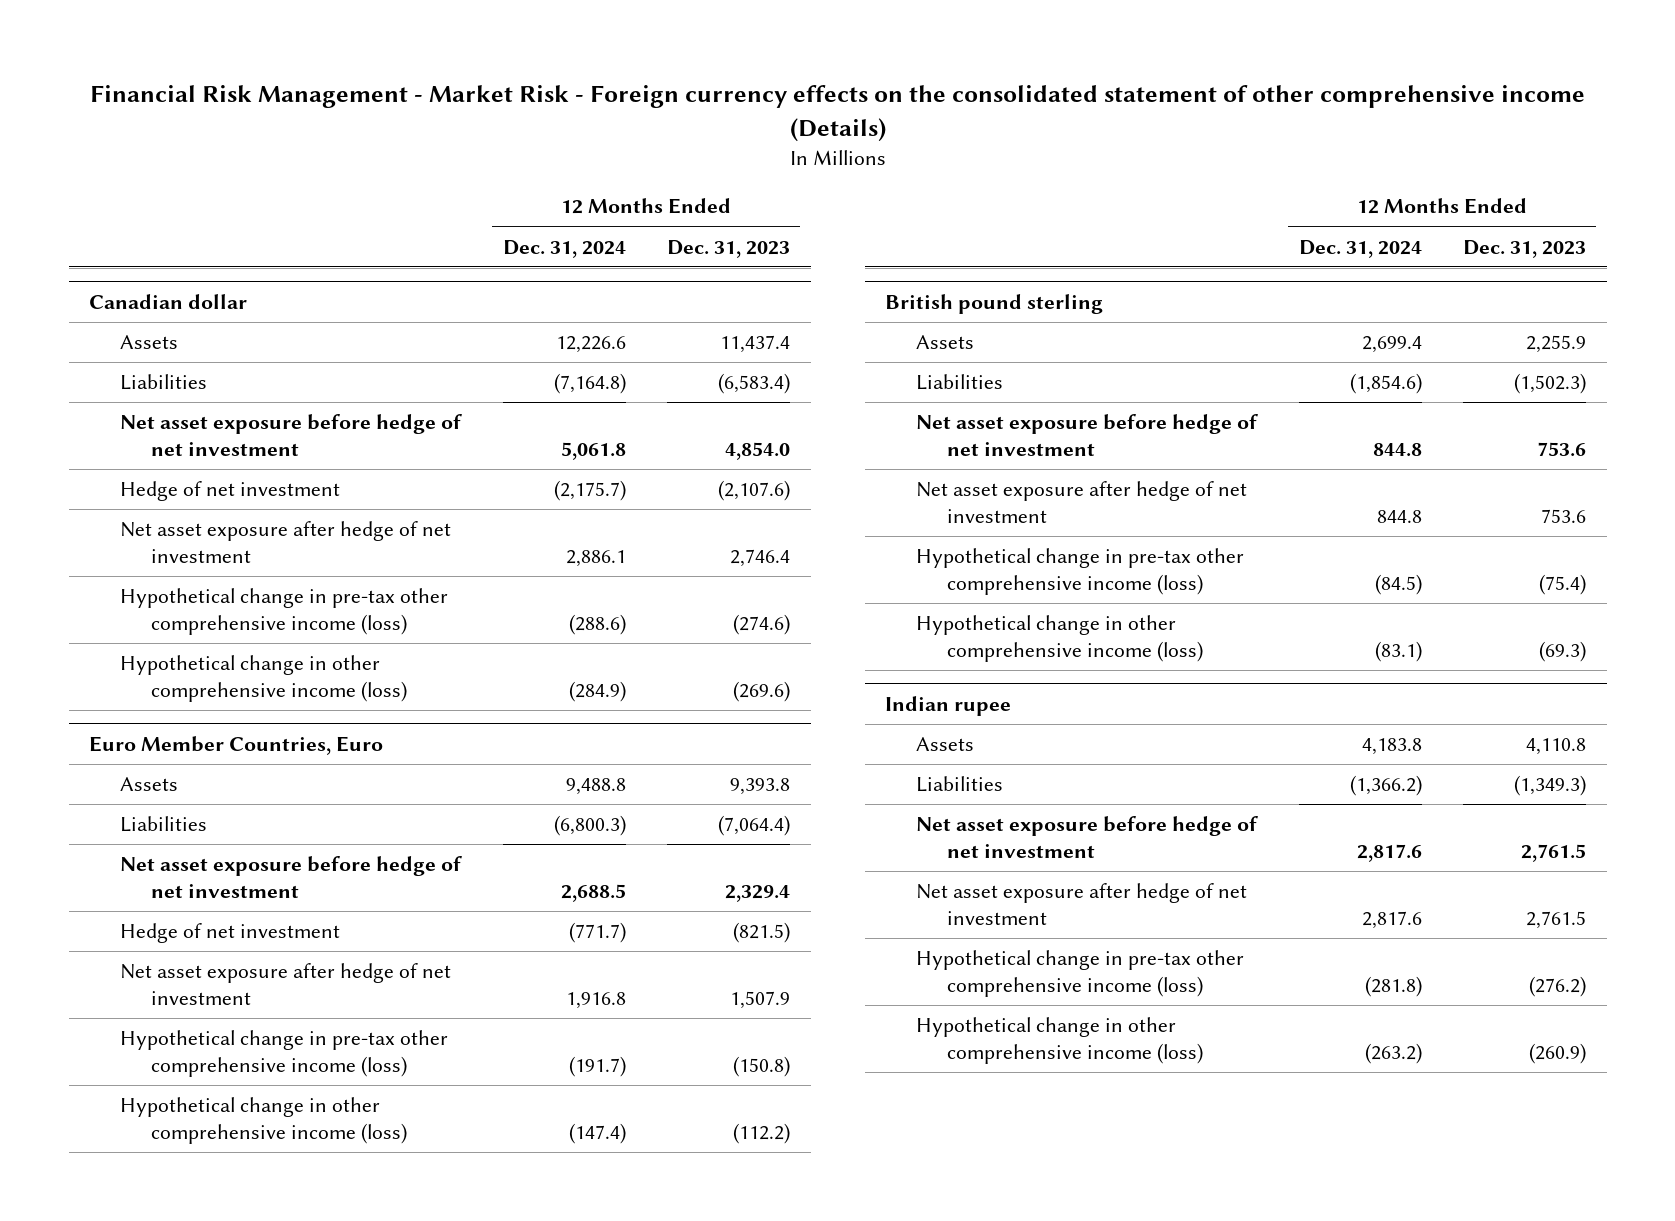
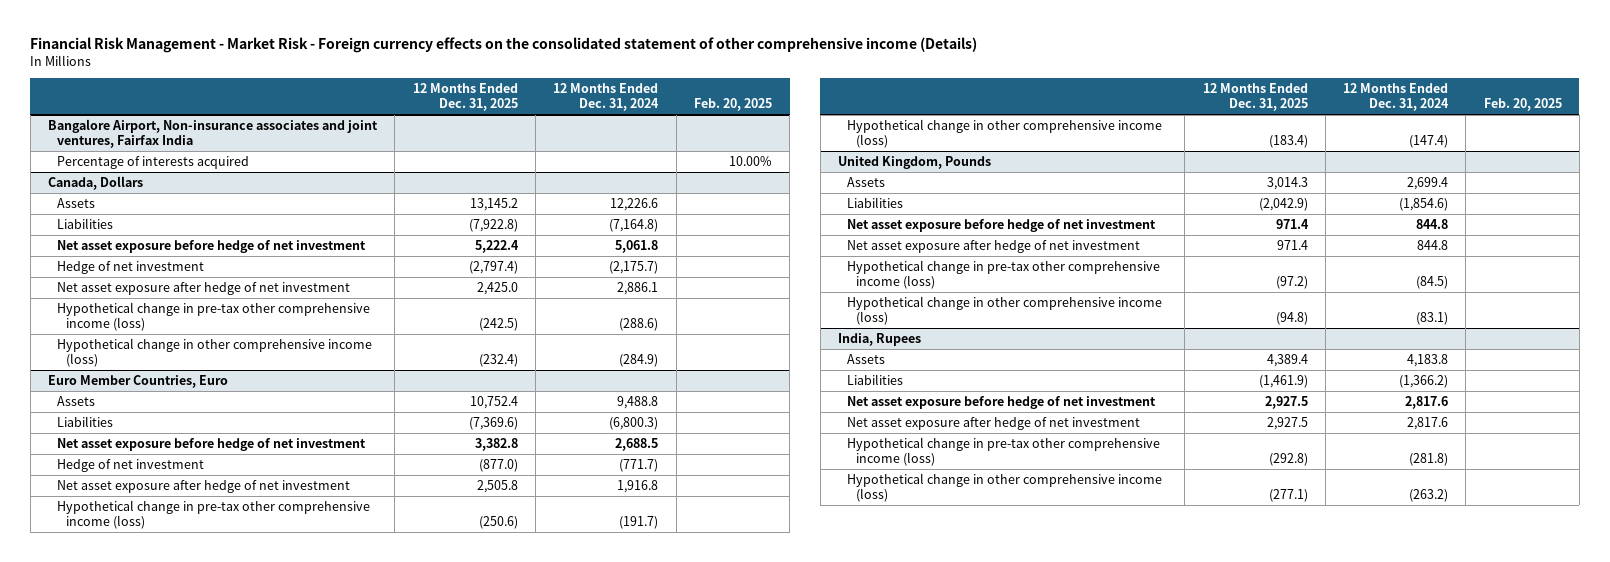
- | 12 Months Ended Dec. 31, 2024 | 12 Months Ended Dec. 31, 2023
+ | 12 Months Ended Dec. 31, 2025 | 12 Months Ended Dec. 31, 2024 | Feb. 20, 2025
- Canadian dollar
+ Bangalore Airport, Non-insurance associates and joint ventures, Fairfax India
+ Percentage of interests acquired | | | 10.00%
+ Canada, Dollars
- British pound sterling
+ United Kingdom, Pounds
- Indian rupee
+ India, Rupees

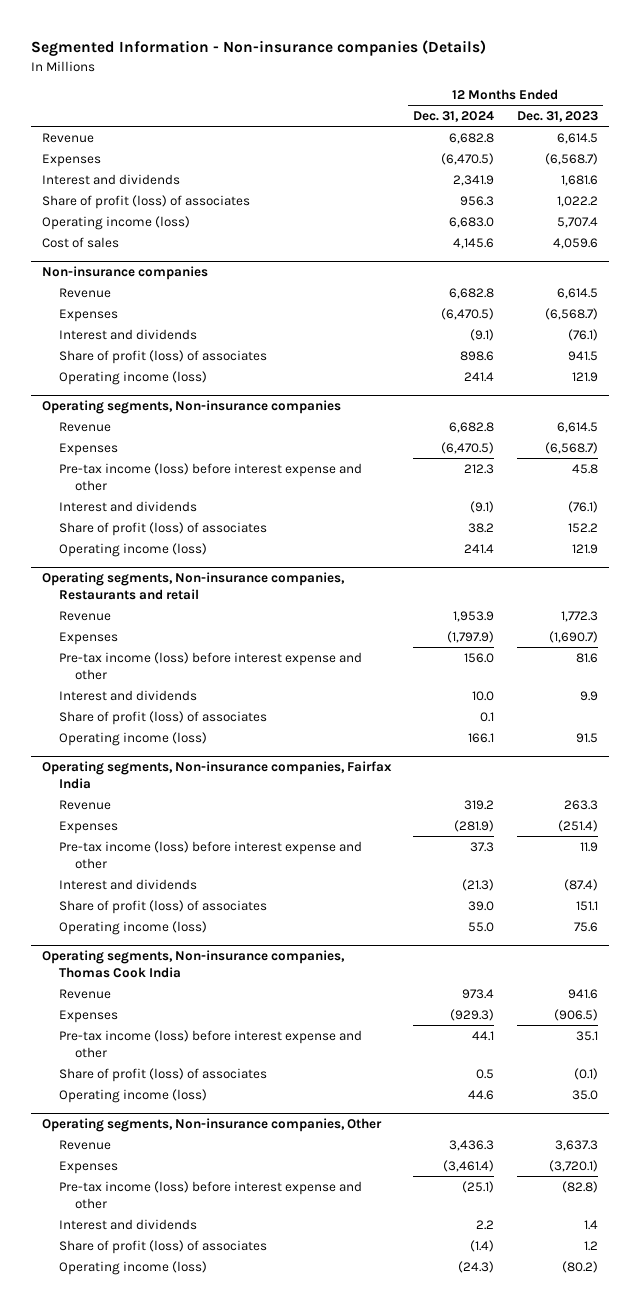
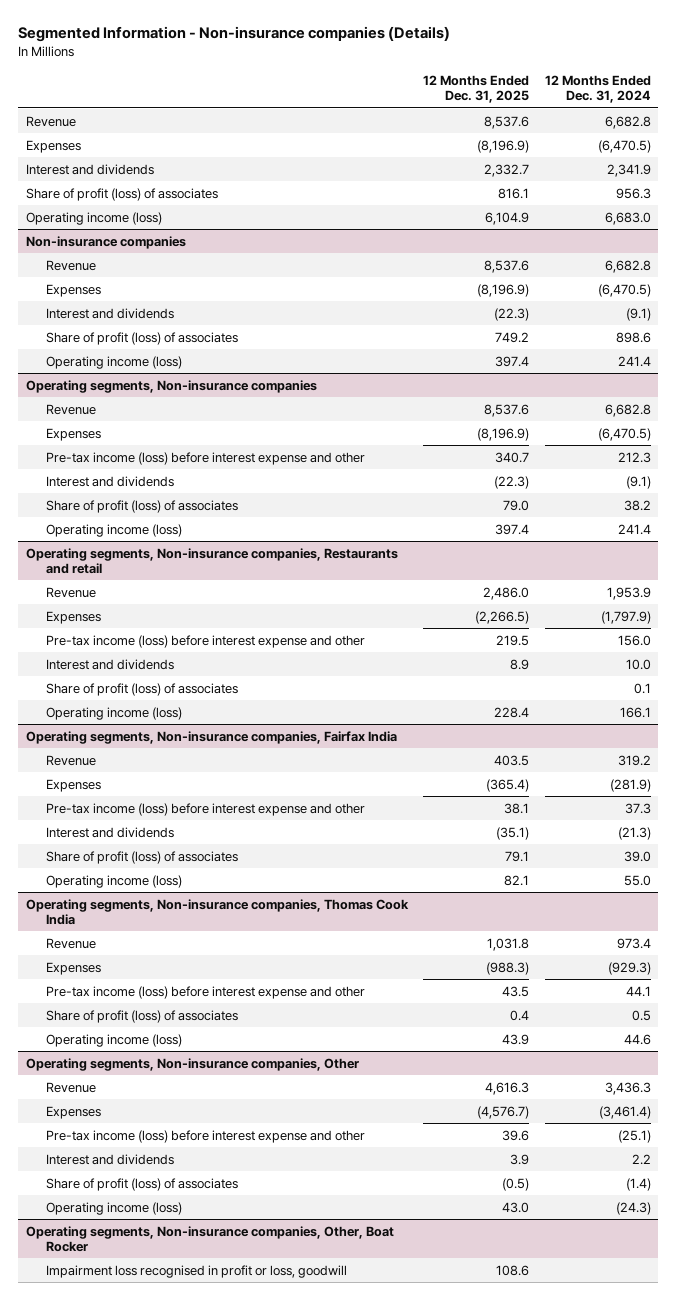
- | 12 Months Ended Dec. 31, 2024 | 12 Months Ended Dec. 31, 2023
+ | 12 Months Ended Dec. 31, 2025 | 12 Months Ended Dec. 31, 2024
- Cost of sales | 4,145.6 | 4,059.6
+ Operating segments, Non-insurance companies, Other, Boat Rocker
+ Impairment loss recognised in profit or loss, goodwill | 108.6 |

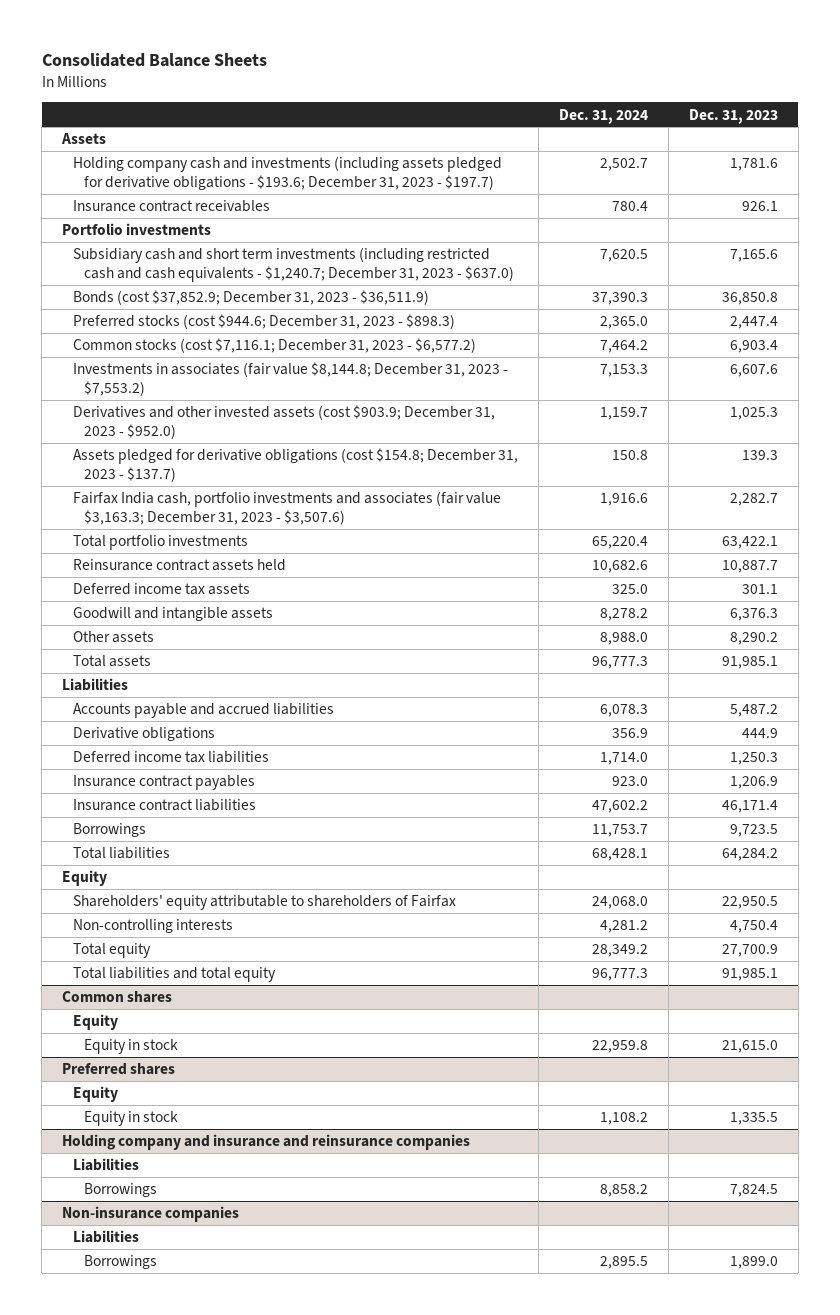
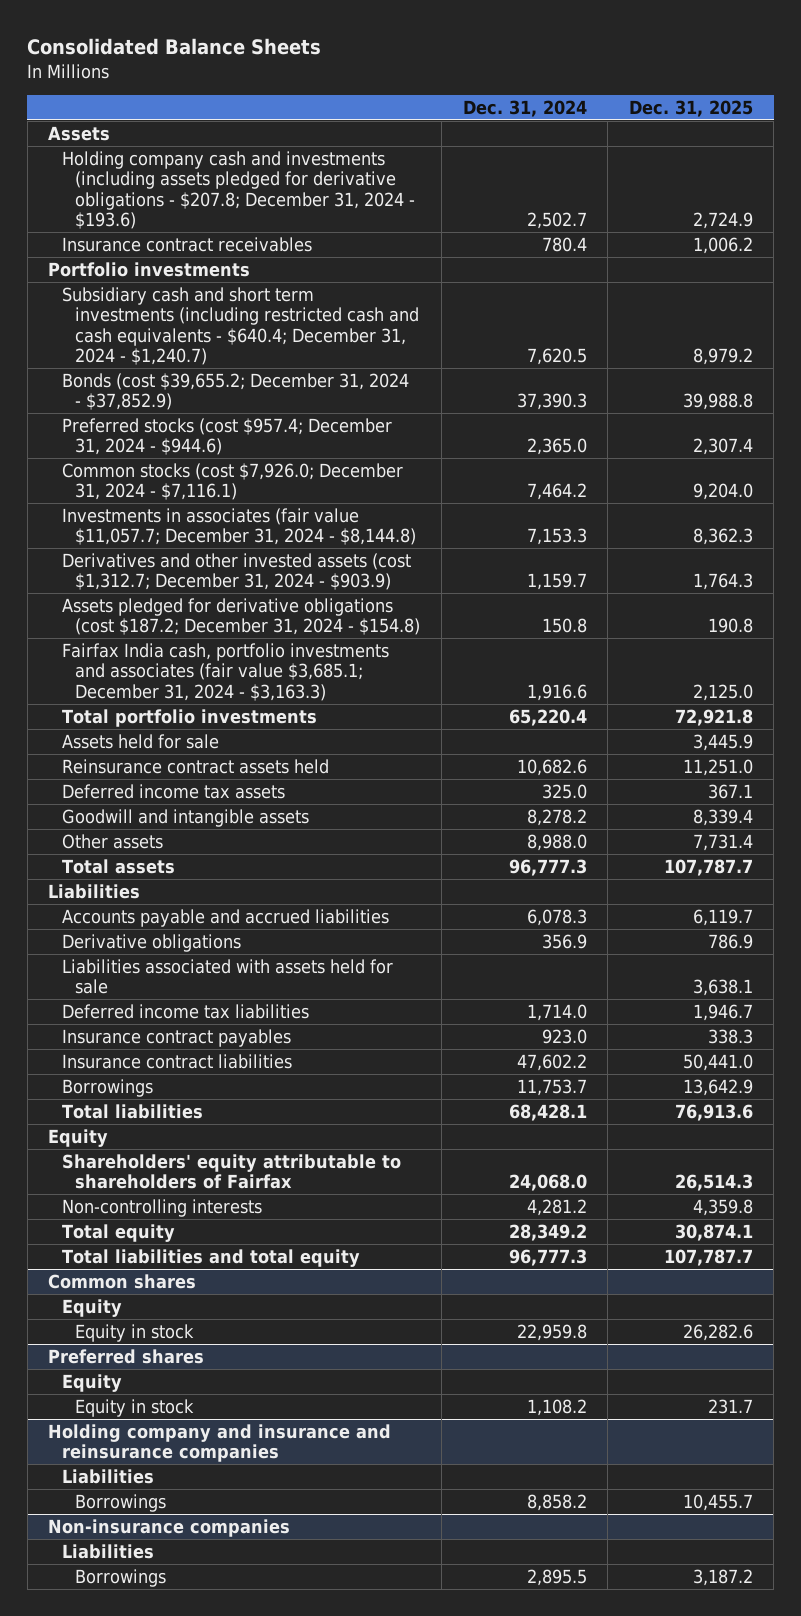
- | Dec. 31, 2024 | Dec. 31, 2023
+ | Dec. 31, 2024 | Dec. 31, 2025
- Holding company cash and investments (including assets pledged for derivative obligations - $193.6; December 31, 2023 - $197.7) | 2,502.7 | 1,781.6
+ Holding company cash and investments (including assets pledged for derivative obligations - $207.8; December 31, 2024 - $193.6) | 2,502.7 | 2,724.9
- Subsidiary cash and short term investments (including restricted cash and cash equivalents - $1,240.7; December 31, 2023 - $637.0) | 7,620.5 | 7,165.6
- Bonds (cost $37,852.9; December 31, 2023 - $36,511.9) | 37,390.3 | 36,850.8
- Preferred stocks (cost $944.6; December 31, 2023 - $898.3) | 2,365.0 | 2,447.4
- Common stocks (cost $7,116.1; December 31, 2023 - $6,577.2) | 7,464.2 | 6,903.4
- Investments in associates (fair value $8,144.8; December 31, 2023 - $7,553.2) | 7,153.3 | 6,607.6
- Derivatives and other invested assets (cost $903.9; December 31, 2023 - $952.0) | 1,159.7 | 1,025.3
- Assets pledged for derivative obligations (cost $154.8; December 31, 2023 - $137.7) | 150.8 | 139.3
- Fairfax India cash, portfolio investments and associates (fair value $3,163.3; December 31, 2023 - $3,507.6) | 1,916.6 | 2,282.7
+ Subsidiary cash and short term investments (including restricted cash and cash equivalents - $640.4; December 31, 2024 - $1,240.7) | 7,620.5 | 8,979.2
+ Bonds (cost $39,655.2; December 31, 2024 - $37,852.9) | 37,390.3 | 39,988.8
+ Preferred stocks (cost $957.4; December 31, 2024 - $944.6) | 2,365.0 | 2,307.4
+ Common stocks (cost $7,926.0; December 31, 2024 - $7,116.1) | 7,464.2 | 9,204.0
+ Investments in associates (fair value $11,057.7; December 31, 2024 - $8,144.8) | 7,153.3 | 8,362.3
+ Derivatives and other invested assets (cost $1,312.7; December 31, 2024 - $903.9) | 1,159.7 | 1,764.3
+ Assets pledged for derivative obligations (cost $187.2; December 31, 2024 - $154.8) | 150.8 | 190.8
+ Fairfax India cash, portfolio investments and associates (fair value $3,685.1; December 31, 2024 - $3,163.3) | 1,916.6 | 2,125.0
+ Assets held for sale | | 3,445.9
+ Liabilities associated with assets held for sale | | 3,638.1

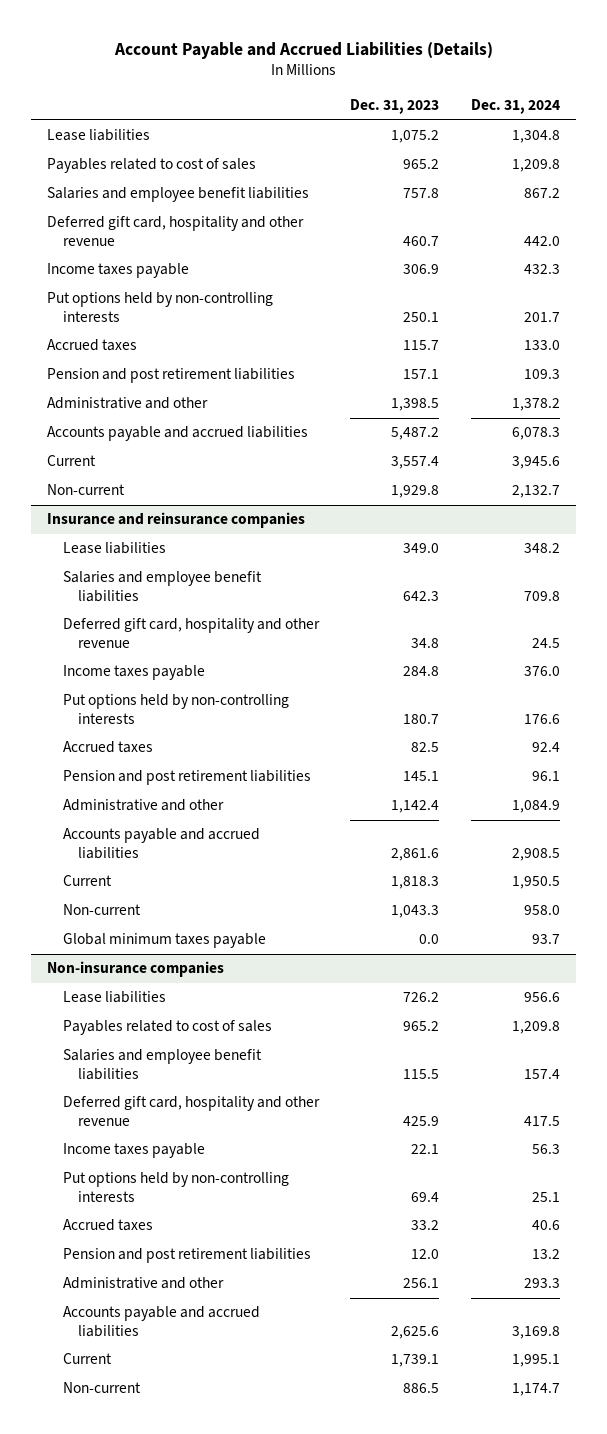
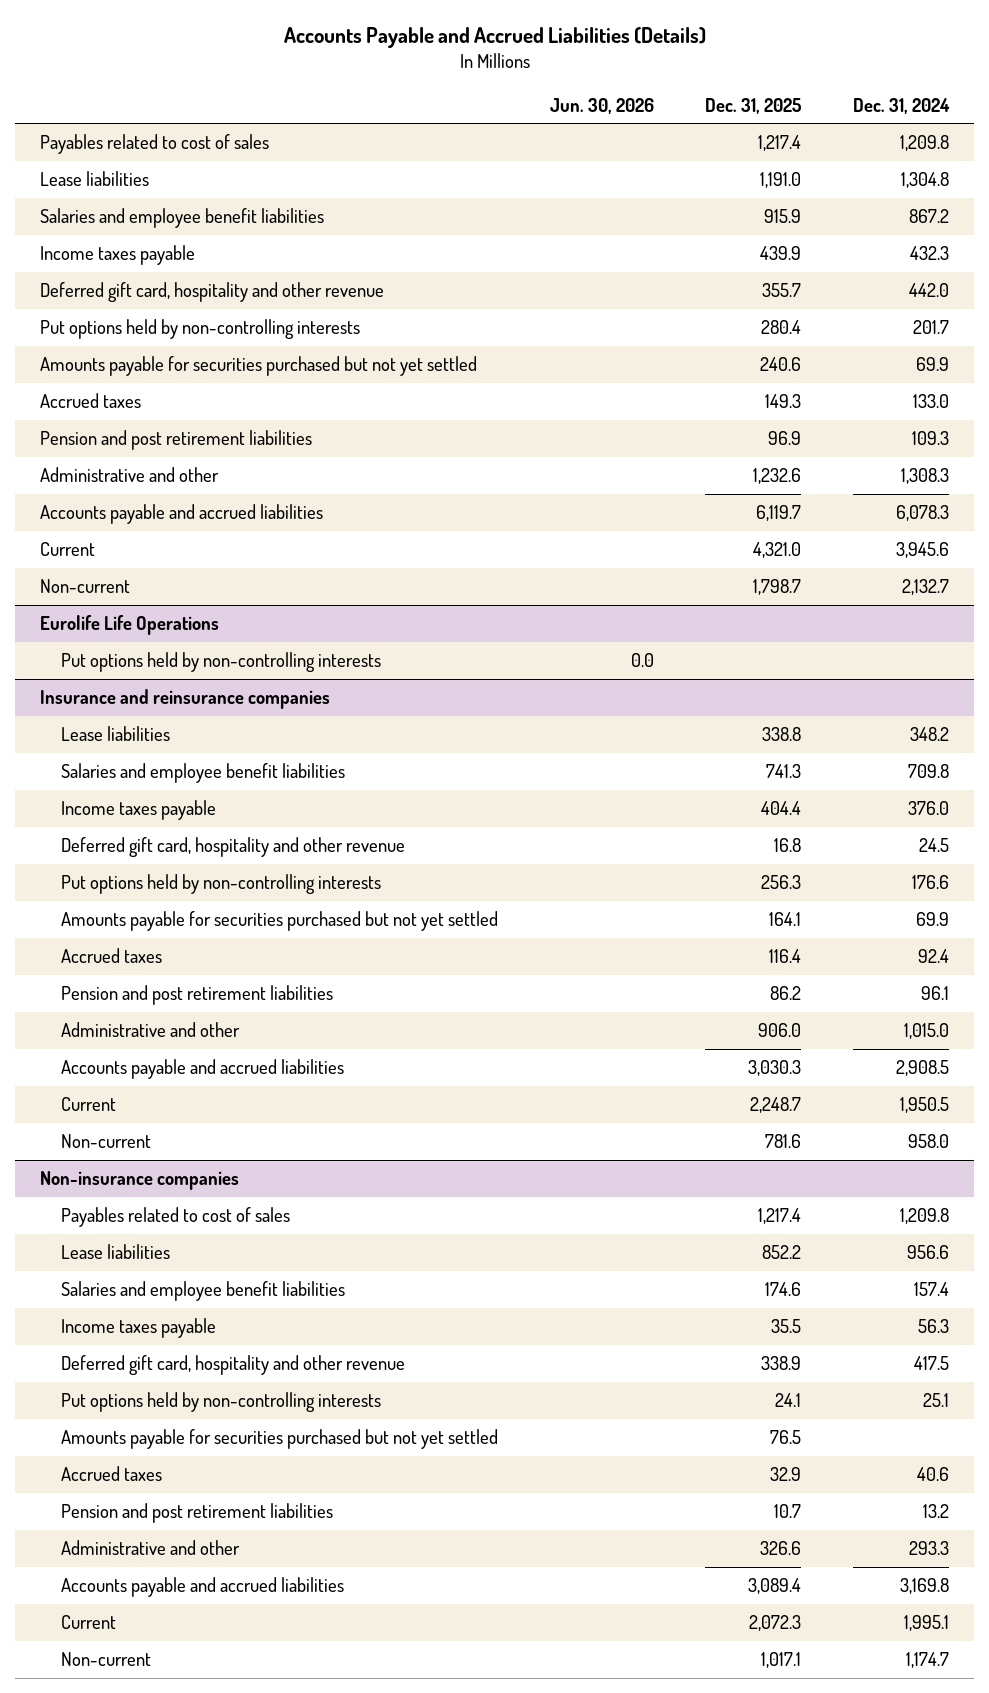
- Account Payable and Accrued Liabilities (Details)
+ Accounts Payable and Accrued Liabilities (Details)
- | Dec. 31, 2023 | Dec. 31, 2024
+ | Jun. 30, 2026 | Dec. 31, 2025 | Dec. 31, 2024
moved down: Lease liabilities | | 1,191.0 | 1,304.8
moved down: Deferred gift card, hospitality and other revenue | | 355.7 | 442.0
+ Amounts payable for securities purchased but not yet settled | | 240.6 | 69.9
- Administrative and other | 1,398.5 | 1,378.2
+ Administrative and other | | 1,232.6 | 1,308.3
+ Eurolife Life Operations
+ Put options held by non-controlling interests | 0.0 | |
@ Insurance and reinsurance companies
moved down: Deferred gift card, hospitality and other revenue | | 16.8 | 24.5
+ Amounts payable for securities purchased but not yet settled | | 164.1 | 69.9
- Administrative and other | 1,142.4 | 1,084.9
+ Administrative and other | | 906.0 | 1,015.0
- Global minimum taxes payable | 0.0 | 93.7
@ Non-insurance companies
moved down: Lease liabilities | | 852.2 | 956.6
moved down: Deferred gift card, hospitality and other revenue | | 338.9 | 417.5
+ Amounts payable for securities purchased but not yet settled | | 76.5 |

